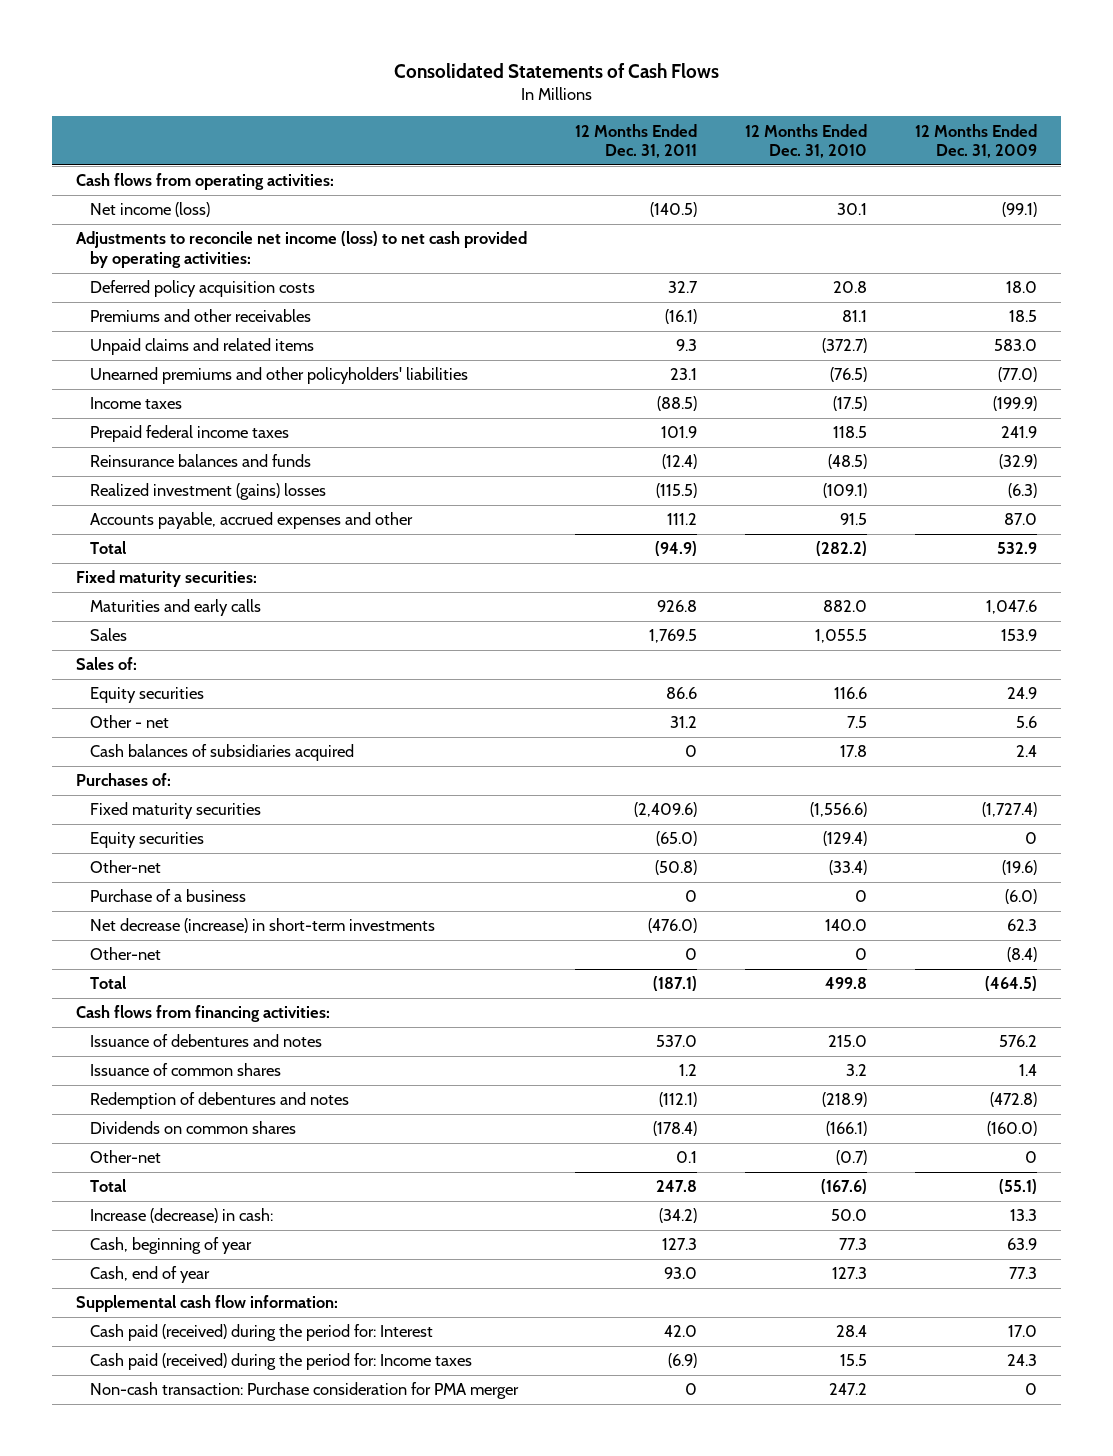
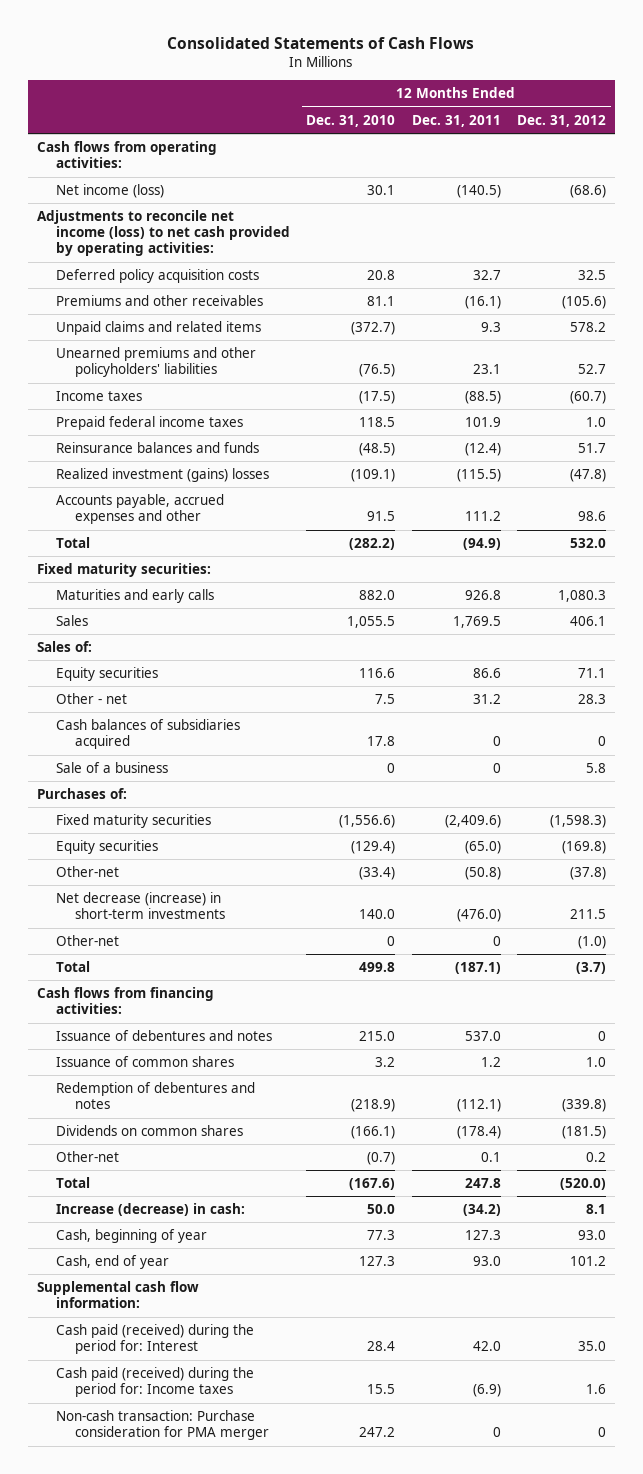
- | 12 Months Ended Dec. 31, 2011 | 12 Months Ended Dec. 31, 2010 | 12 Months Ended Dec. 31, 2009
+ | 12 Months Ended Dec. 31, 2010 | 12 Months Ended Dec. 31, 2011 | 12 Months Ended Dec. 31, 2012
+ Sale of a business | 0 | 0 | 5.8
- Purchase of a business | 0 | 0 | (6.0)

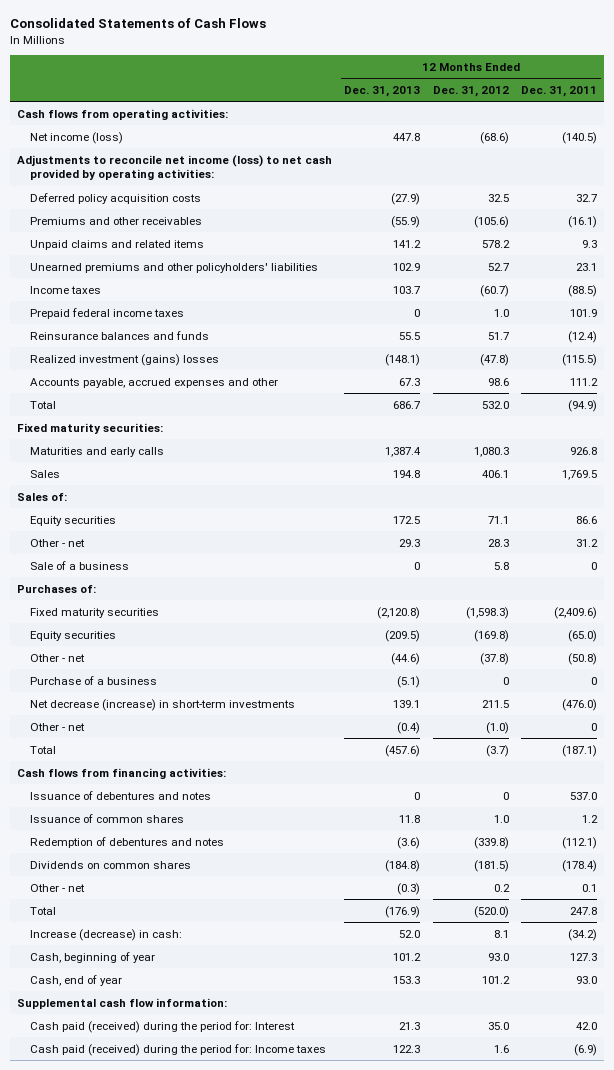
- | 12 Months Ended Dec. 31, 2010 | 12 Months Ended Dec. 31, 2011 | 12 Months Ended Dec. 31, 2012
+ | 12 Months Ended Dec. 31, 2013 | 12 Months Ended Dec. 31, 2012 | 12 Months Ended Dec. 31, 2011
- Cash balances of subsidiaries acquired | 17.8 | 0 | 0
- Other-net | (33.4) | (50.8) | (37.8)
+ Other - net | (44.6) | (37.8) | (50.8)
+ Purchase of a business | (5.1) | 0 | 0
- Other-net | 0 | 0 | (1.0)
+ Other - net | (0.4) | (1.0) | 0
- Other-net | (0.7) | 0.1 | 0.2
+ Other - net | (0.3) | 0.2 | 0.1
- Non-cash transaction: Purchase consideration for PMA merger | 247.2 | 0 | 0

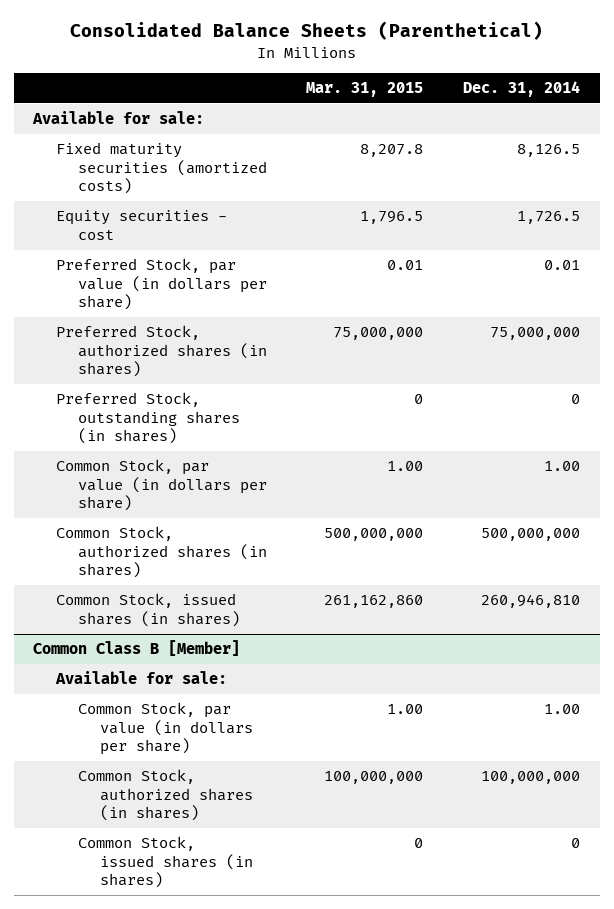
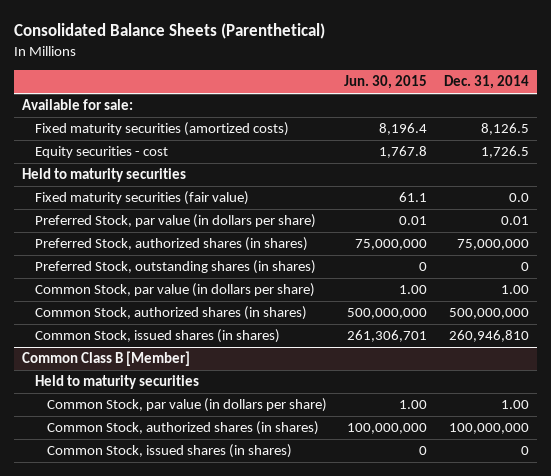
- | Mar. 31, 2015 | Dec. 31, 2014
+ | Jun. 30, 2015 | Dec. 31, 2014
+ Held to maturity securities
+ Fixed maturity securities (fair value) | 61.1 | 0.0
@ Common Class B [Member]
- Available for sale:
+ Held to maturity securities

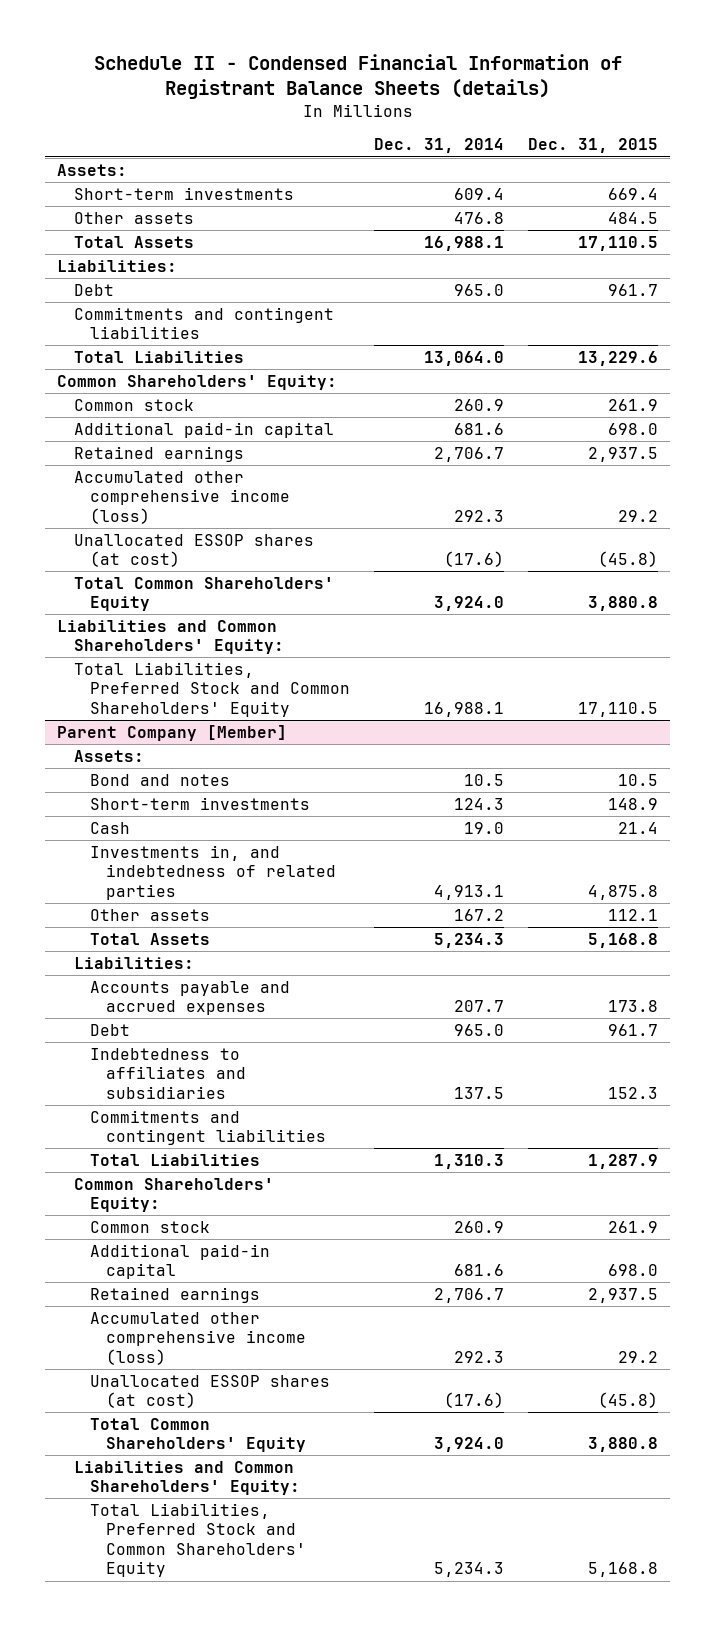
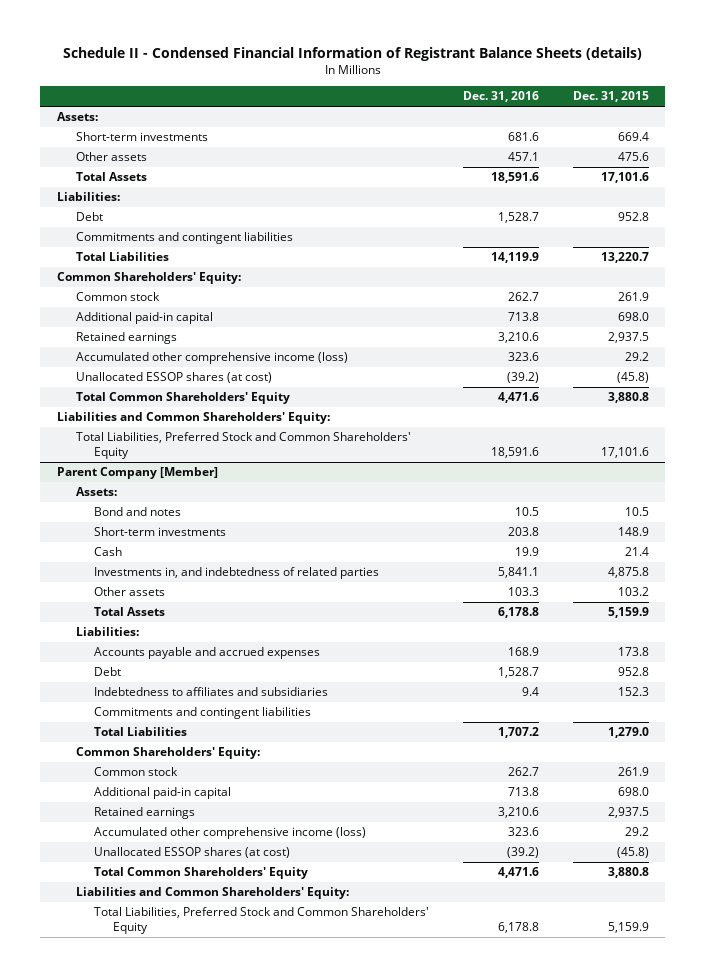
- | Dec. 31, 2014 | Dec. 31, 2015
+ | Dec. 31, 2016 | Dec. 31, 2015
- Other assets | 476.8 | 484.5
- Total Assets | 16,988.1 | 17,110.5
+ Other assets | 457.1 | 475.6
+ Total Assets | 18,591.6 | 17,101.6
- Debt | 965.0 | 961.7
+ Debt | 1,528.7 | 952.8
- Total Liabilities | 13,064.0 | 13,229.6
+ Total Liabilities | 14,119.9 | 13,220.7
- Total Liabilities, Preferred Stock and Common Shareholders' Equity | 16,988.1 | 17,110.5
+ Total Liabilities, Preferred Stock and Common Shareholders' Equity | 18,591.6 | 17,101.6
@ Parent Company [Member]
- Other assets | 167.2 | 112.1
- Total Assets | 5,234.3 | 5,168.8
+ Other assets | 103.3 | 103.2
+ Total Assets | 6,178.8 | 5,159.9
- Debt | 965.0 | 961.7
+ Debt | 1,528.7 | 952.8
- Total Liabilities | 1,310.3 | 1,287.9
+ Total Liabilities | 1,707.2 | 1,279.0
- Total Liabilities, Preferred Stock and Common Shareholders' Equity | 5,234.3 | 5,168.8
+ Total Liabilities, Preferred Stock and Common Shareholders' Equity | 6,178.8 | 5,159.9

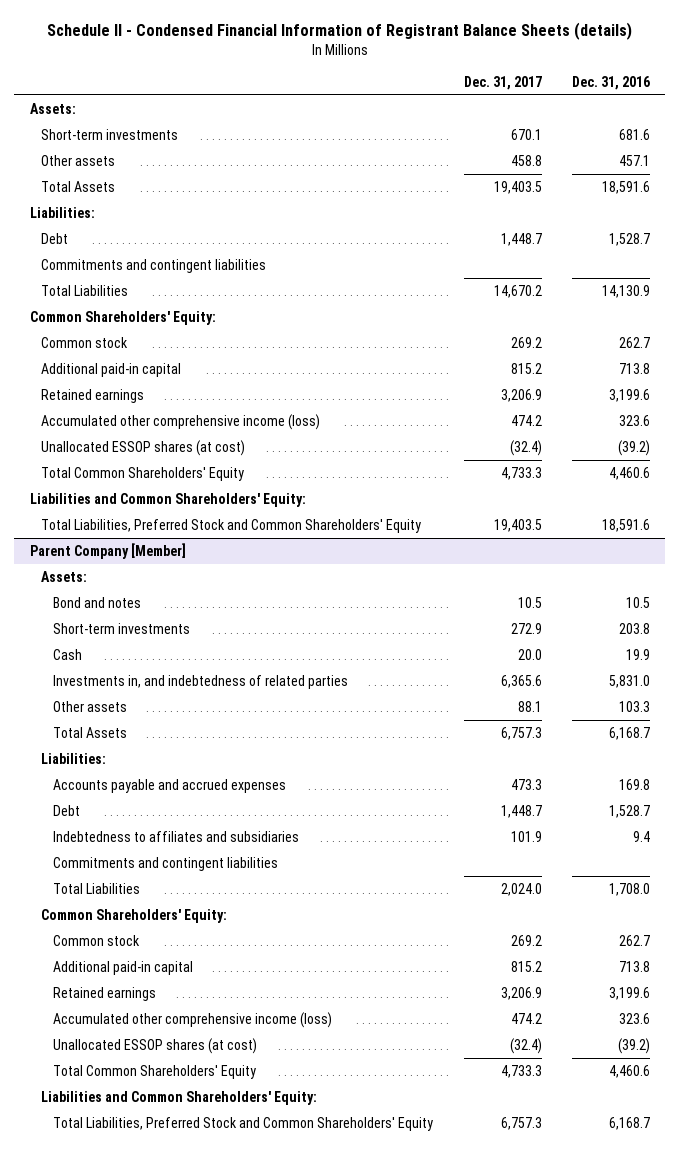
- | Dec. 31, 2016 | Dec. 31, 2015
+ | Dec. 31, 2017 | Dec. 31, 2016
- Total Liabilities | 14,119.9 | 13,220.7
+ Total Liabilities | 14,670.2 | 14,130.9
- Retained earnings | 3,210.6 | 2,937.5
+ Retained earnings | 3,206.9 | 3,199.6
- Total Common Shareholders' Equity | 4,471.6 | 3,880.8
+ Total Common Shareholders' Equity | 4,733.3 | 4,460.6
@ Parent Company [Member]
- Investments in, and indebtedness of related parties | 5,841.1 | 4,875.8
+ Investments in, and indebtedness of related parties | 6,365.6 | 5,831.0
- Total Assets | 6,178.8 | 5,159.9
+ Total Assets | 6,757.3 | 6,168.7
- Accounts payable and accrued expenses | 168.9 | 173.8
+ Accounts payable and accrued expenses | 473.3 | 169.8
- Total Liabilities | 1,707.2 | 1,279.0
+ Total Liabilities | 2,024.0 | 1,708.0
- Retained earnings | 3,210.6 | 2,937.5
+ Retained earnings | 3,206.9 | 3,199.6
- Total Common Shareholders' Equity | 4,471.6 | 3,880.8
+ Total Common Shareholders' Equity | 4,733.3 | 4,460.6
- Total Liabilities, Preferred Stock and Common Shareholders' Equity | 6,178.8 | 5,159.9
+ Total Liabilities, Preferred Stock and Common Shareholders' Equity | 6,757.3 | 6,168.7

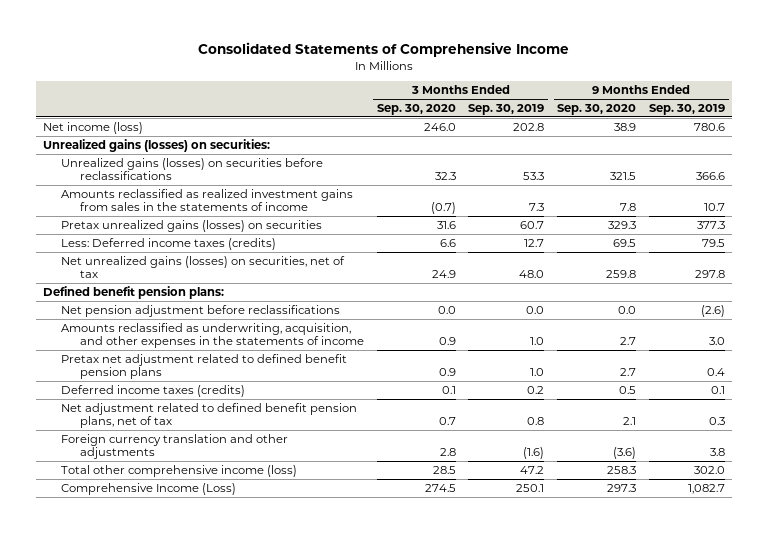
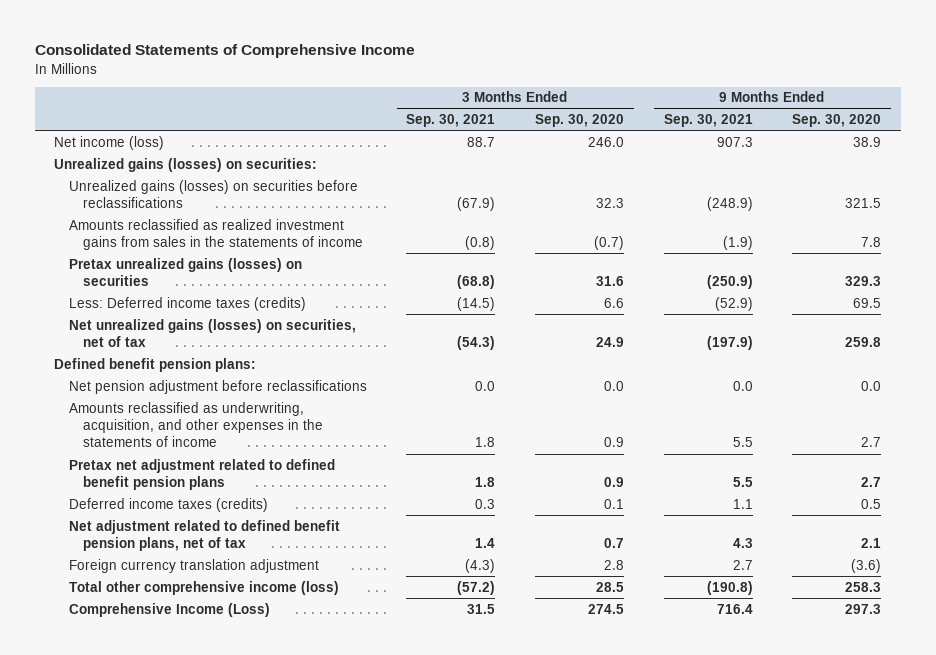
- | 3 Months Ended Sep. 30, 2020 | 3 Months Ended Sep. 30, 2019 | 9 Months Ended Sep. 30, 2020 | 9 Months Ended Sep. 30, 2019
+ | 3 Months Ended Sep. 30, 2021 | 3 Months Ended Sep. 30, 2020 | 9 Months Ended Sep. 30, 2021 | 9 Months Ended Sep. 30, 2020
- Foreign currency translation and other adjustments | 2.8 | (1.6) | (3.6) | 3.8
+ Foreign currency translation adjustment | (4.3) | 2.8 | 2.7 | (3.6)

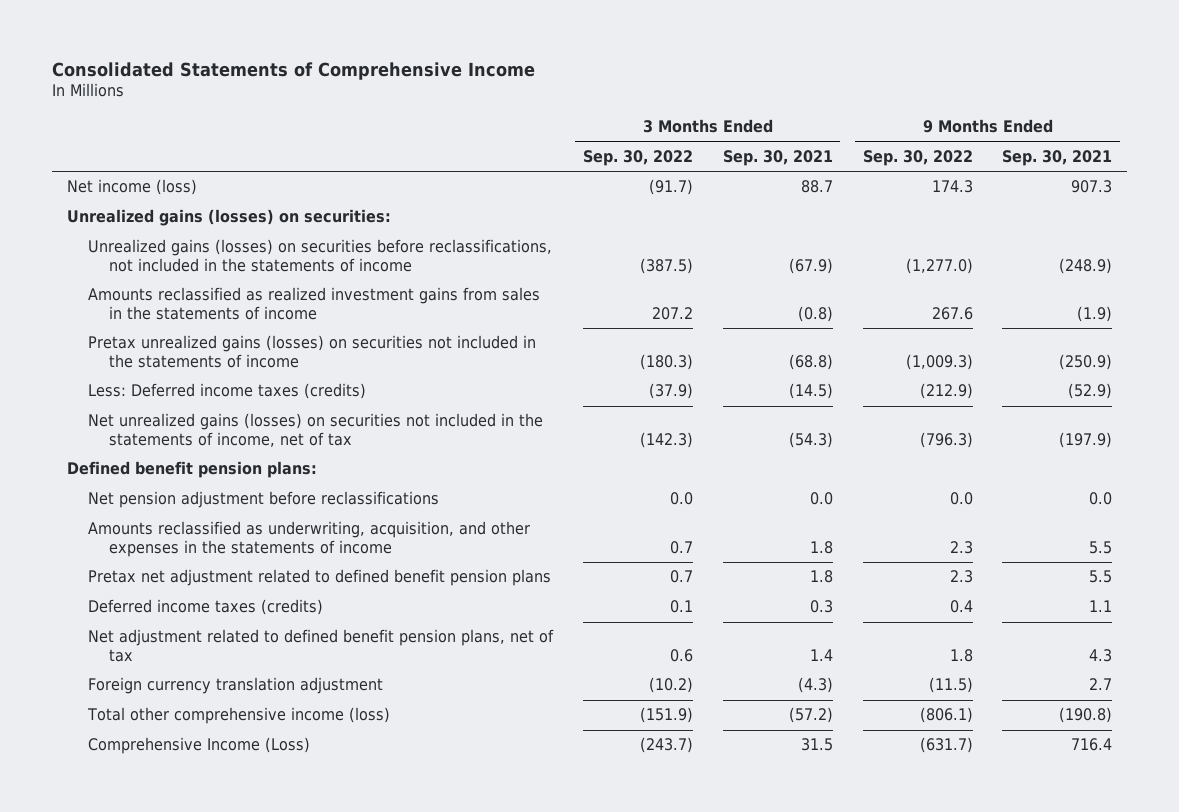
- | 3 Months Ended Sep. 30, 2021 | 3 Months Ended Sep. 30, 2020 | 9 Months Ended Sep. 30, 2021 | 9 Months Ended Sep. 30, 2020
+ | 3 Months Ended Sep. 30, 2022 | 3 Months Ended Sep. 30, 2021 | 9 Months Ended Sep. 30, 2022 | 9 Months Ended Sep. 30, 2021
- Unrealized gains (losses) on securities before reclassifications | (67.9) | 32.3 | (248.9) | 321.5
+ Unrealized gains (losses) on securities before reclassifications, not included in the statements of income | (387.5) | (67.9) | (1,277.0) | (248.9)
- Pretax unrealized gains (losses) on securities | (68.8) | 31.6 | (250.9) | 329.3
+ Pretax unrealized gains (losses) on securities not included in the statements of income | (180.3) | (68.8) | (1,009.3) | (250.9)
- Net unrealized gains (losses) on securities, net of tax | (54.3) | 24.9 | (197.9) | 259.8
+ Net unrealized gains (losses) on securities not included in the statements of income, net of tax | (142.3) | (54.3) | (796.3) | (197.9)

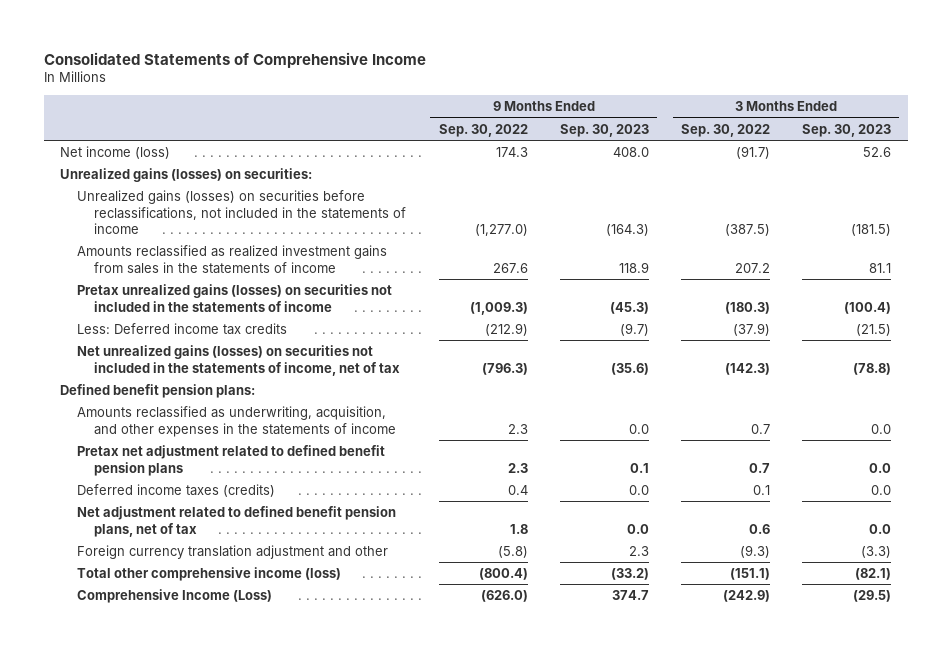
- | 3 Months Ended Sep. 30, 2022 | 3 Months Ended Sep. 30, 2021 | 9 Months Ended Sep. 30, 2022 | 9 Months Ended Sep. 30, 2021
+ | 9 Months Ended Sep. 30, 2022 | 9 Months Ended Sep. 30, 2023 | 3 Months Ended Sep. 30, 2022 | 3 Months Ended Sep. 30, 2023
- Less: Deferred income taxes (credits) | (37.9) | (14.5) | (212.9) | (52.9)
+ Less: Deferred income tax credits | (212.9) | (9.7) | (37.9) | (21.5)
- Net pension adjustment before reclassifications | 0.0 | 0.0 | 0.0 | 0.0
- Foreign currency translation adjustment | (10.2) | (4.3) | (11.5) | 2.7
- Total other comprehensive income (loss) | (151.9) | (57.2) | (806.1) | (190.8)
- Comprehensive Income (Loss) | (243.7) | 31.5 | (631.7) | 716.4
+ Foreign currency translation adjustment and other | (5.8) | 2.3 | (9.3) | (3.3)
+ Total other comprehensive income (loss) | (800.4) | (33.2) | (151.1) | (82.1)
+ Comprehensive Income (Loss) | (626.0) | 374.7 | (242.9) | (29.5)

